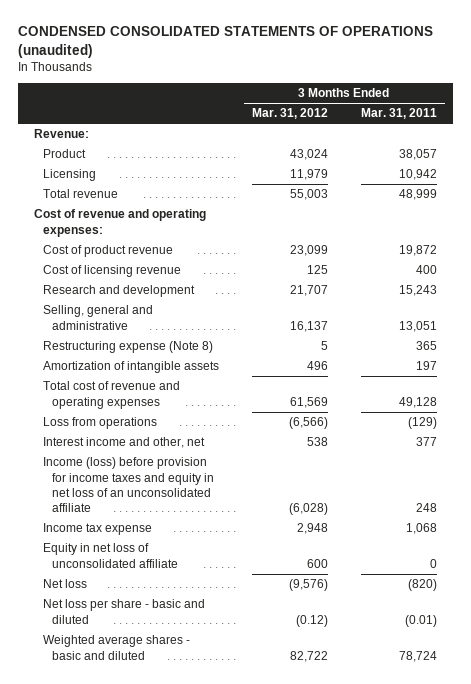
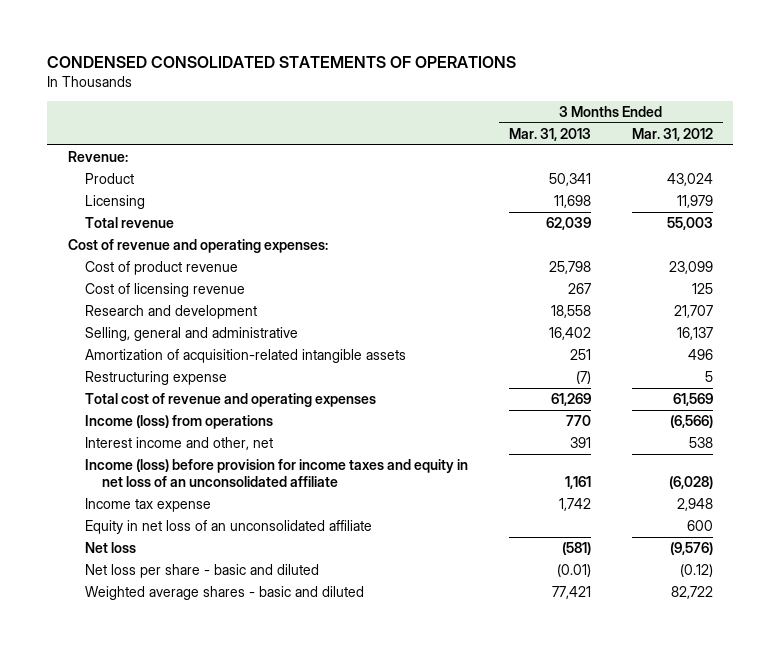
- CONDENSED CONSOLIDATED STATEMENTS OF OPERATIONS (unaudited)
+ CONDENSED CONSOLIDATED STATEMENTS OF OPERATIONS
- | 3 Months Ended Mar. 31, 2012 | 3 Months Ended Mar. 31, 2011
+ | 3 Months Ended Mar. 31, 2013 | 3 Months Ended Mar. 31, 2012
- Restructuring expense (Note 8) | 5 | 365
- Amortization of intangible assets | 496 | 197
+ Amortization of acquisition-related intangible assets | 251 | 496
+ Restructuring expense | (7) | 5
- Loss from operations | (6,566) | (129)
+ Income (loss) from operations | 770 | (6,566)
- Equity in net loss of unconsolidated affiliate | 600 | 0
+ Equity in net loss of an unconsolidated affiliate | | 600

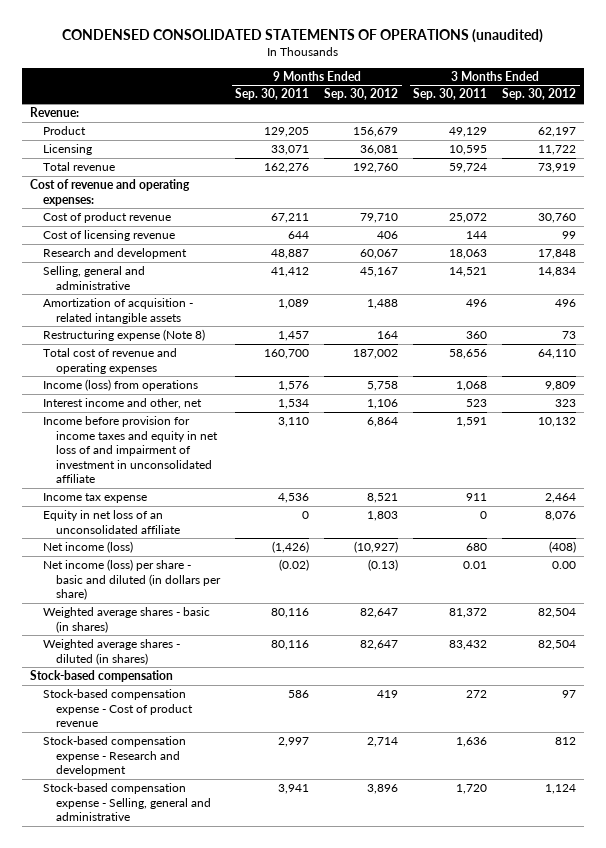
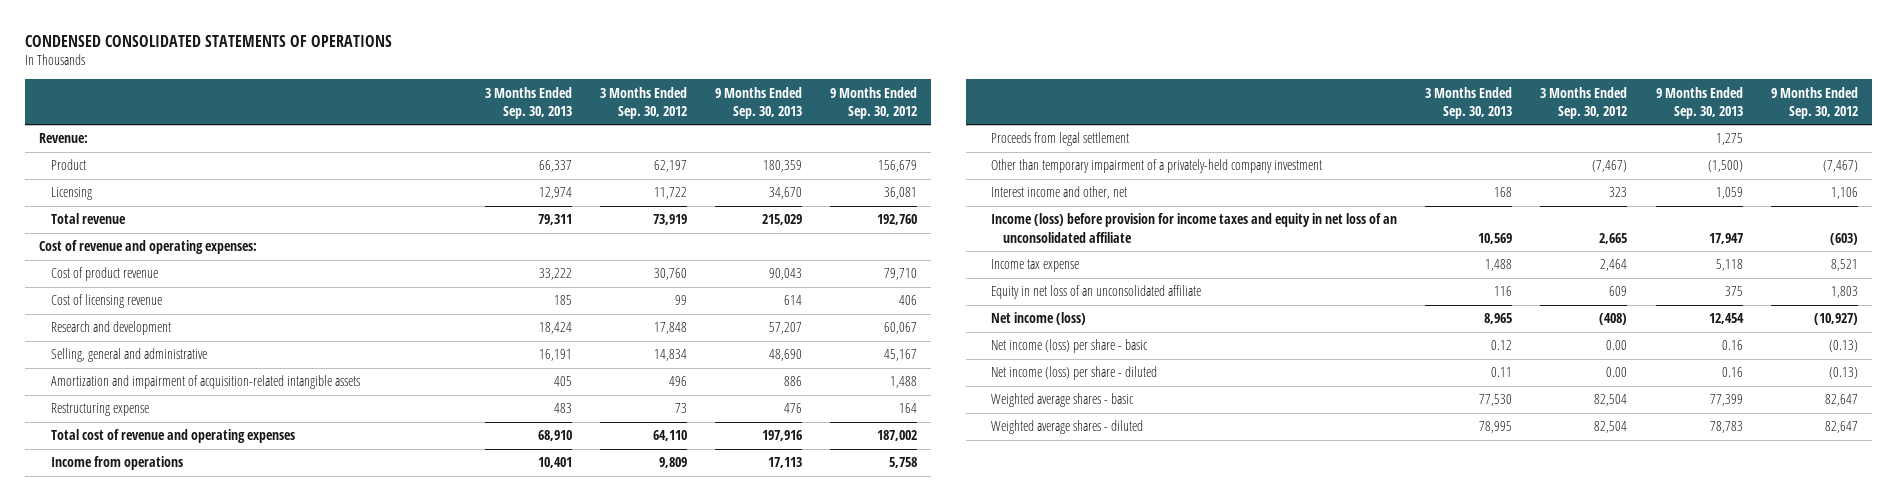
- CONDENSED CONSOLIDATED STATEMENTS OF OPERATIONS (unaudited)
+ CONDENSED CONSOLIDATED STATEMENTS OF OPERATIONS
- | 9 Months Ended Sep. 30, 2011 | 9 Months Ended Sep. 30, 2012 | 3 Months Ended Sep. 30, 2011 | 3 Months Ended Sep. 30, 2012
+ | 3 Months Ended Sep. 30, 2013 | 3 Months Ended Sep. 30, 2012 | 9 Months Ended Sep. 30, 2013 | 9 Months Ended Sep. 30, 2012
- Amortization of acquisition - related intangible assets | 1,089 | 1,488 | 496 | 496
- Restructuring expense (Note 8) | 1,457 | 164 | 360 | 73
+ Amortization and impairment of acquisition-related intangible assets | 405 | 496 | 886 | 1,488
+ Restructuring expense | 483 | 73 | 476 | 164
- Income (loss) from operations | 1,576 | 5,758 | 1,068 | 9,809
+ Income from operations | 10,401 | 9,809 | 17,113 | 5,758
+ Proceeds from legal settlement | | | 1,275 |
+ Other than temporary impairment of a privately-held company investment | | (7,467) | (1,500) | (7,467)
- Income before provision for income taxes and equity in net loss of and impairment of investment in unconsolidated affiliate | 3,110 | 6,864 | 1,591 | 10,132
+ Income (loss) before provision for income taxes and equity in net loss of an unconsolidated affiliate | 10,569 | 2,665 | 17,947 | (603)
- Equity in net loss of an unconsolidated affiliate | 0 | 1,803 | 0 | 8,076
+ Equity in net loss of an unconsolidated affiliate | 116 | 609 | 375 | 1,803
- Net income (loss) per share - basic and diluted (in dollars per share) | (0.02) | (0.13) | 0.01 | 0.00
- Weighted average shares - basic (in shares) | 80,116 | 82,647 | 81,372 | 82,504
- Weighted average shares - diluted (in shares) | 80,116 | 82,647 | 83,432 | 82,504
- Stock-based compensation
- Stock-based compensation expense - Cost of product revenue | 586 | 419 | 272 | 97
- Stock-based compensation expense - Research and development | 2,997 | 2,714 | 1,636 | 812
- Stock-based compensation expense - Selling, general and administrative | 3,941 | 3,896 | 1,720 | 1,124
+ Net income (loss) per share - basic | 0.12 | 0.00 | 0.16 | (0.13)
+ Net income (loss) per share - diluted | 0.11 | 0.00 | 0.16 | (0.13)
+ Weighted average shares - basic | 77,530 | 82,504 | 77,399 | 82,647
+ Weighted average shares - diluted | 78,995 | 82,504 | 78,783 | 82,647

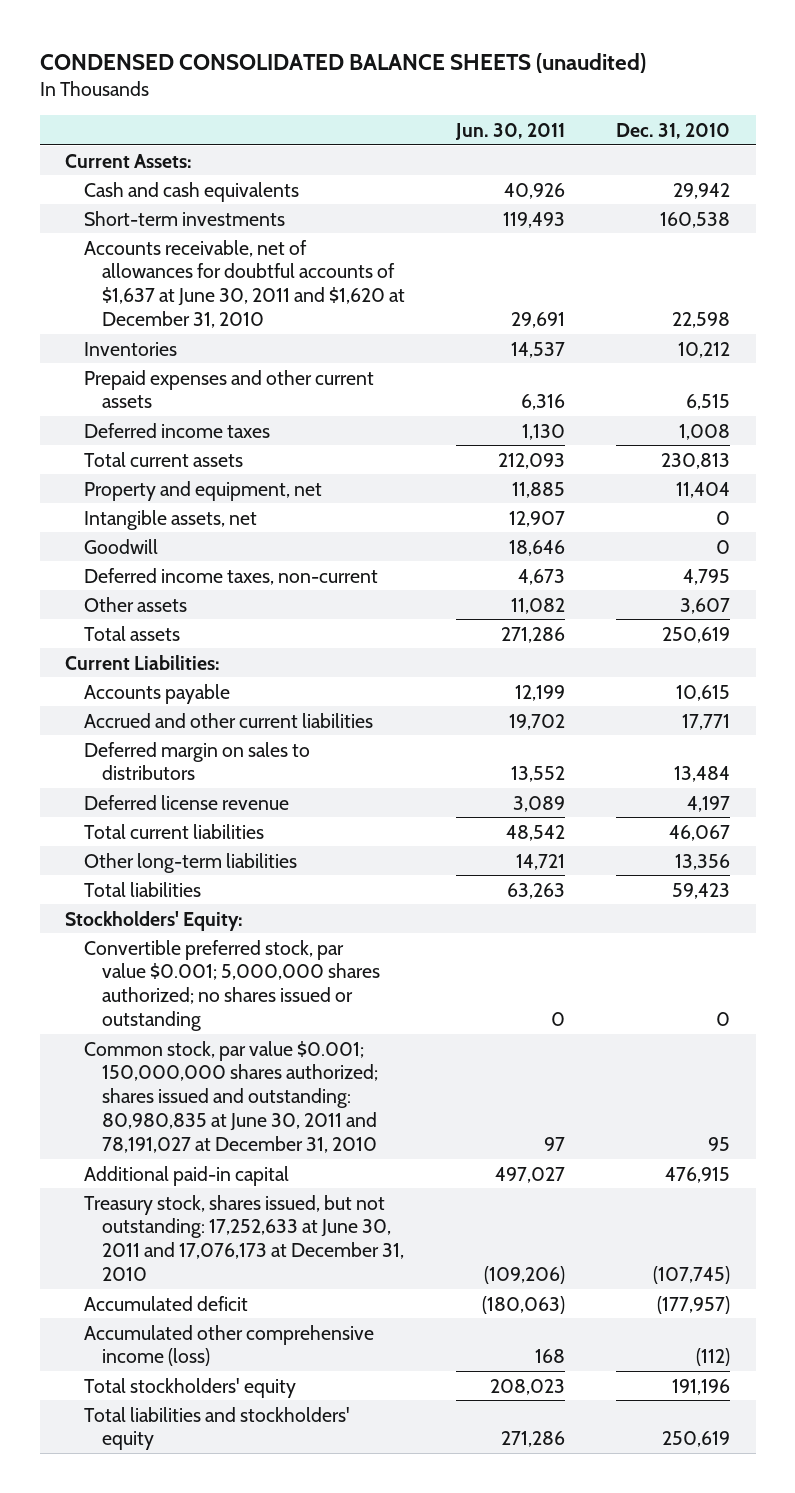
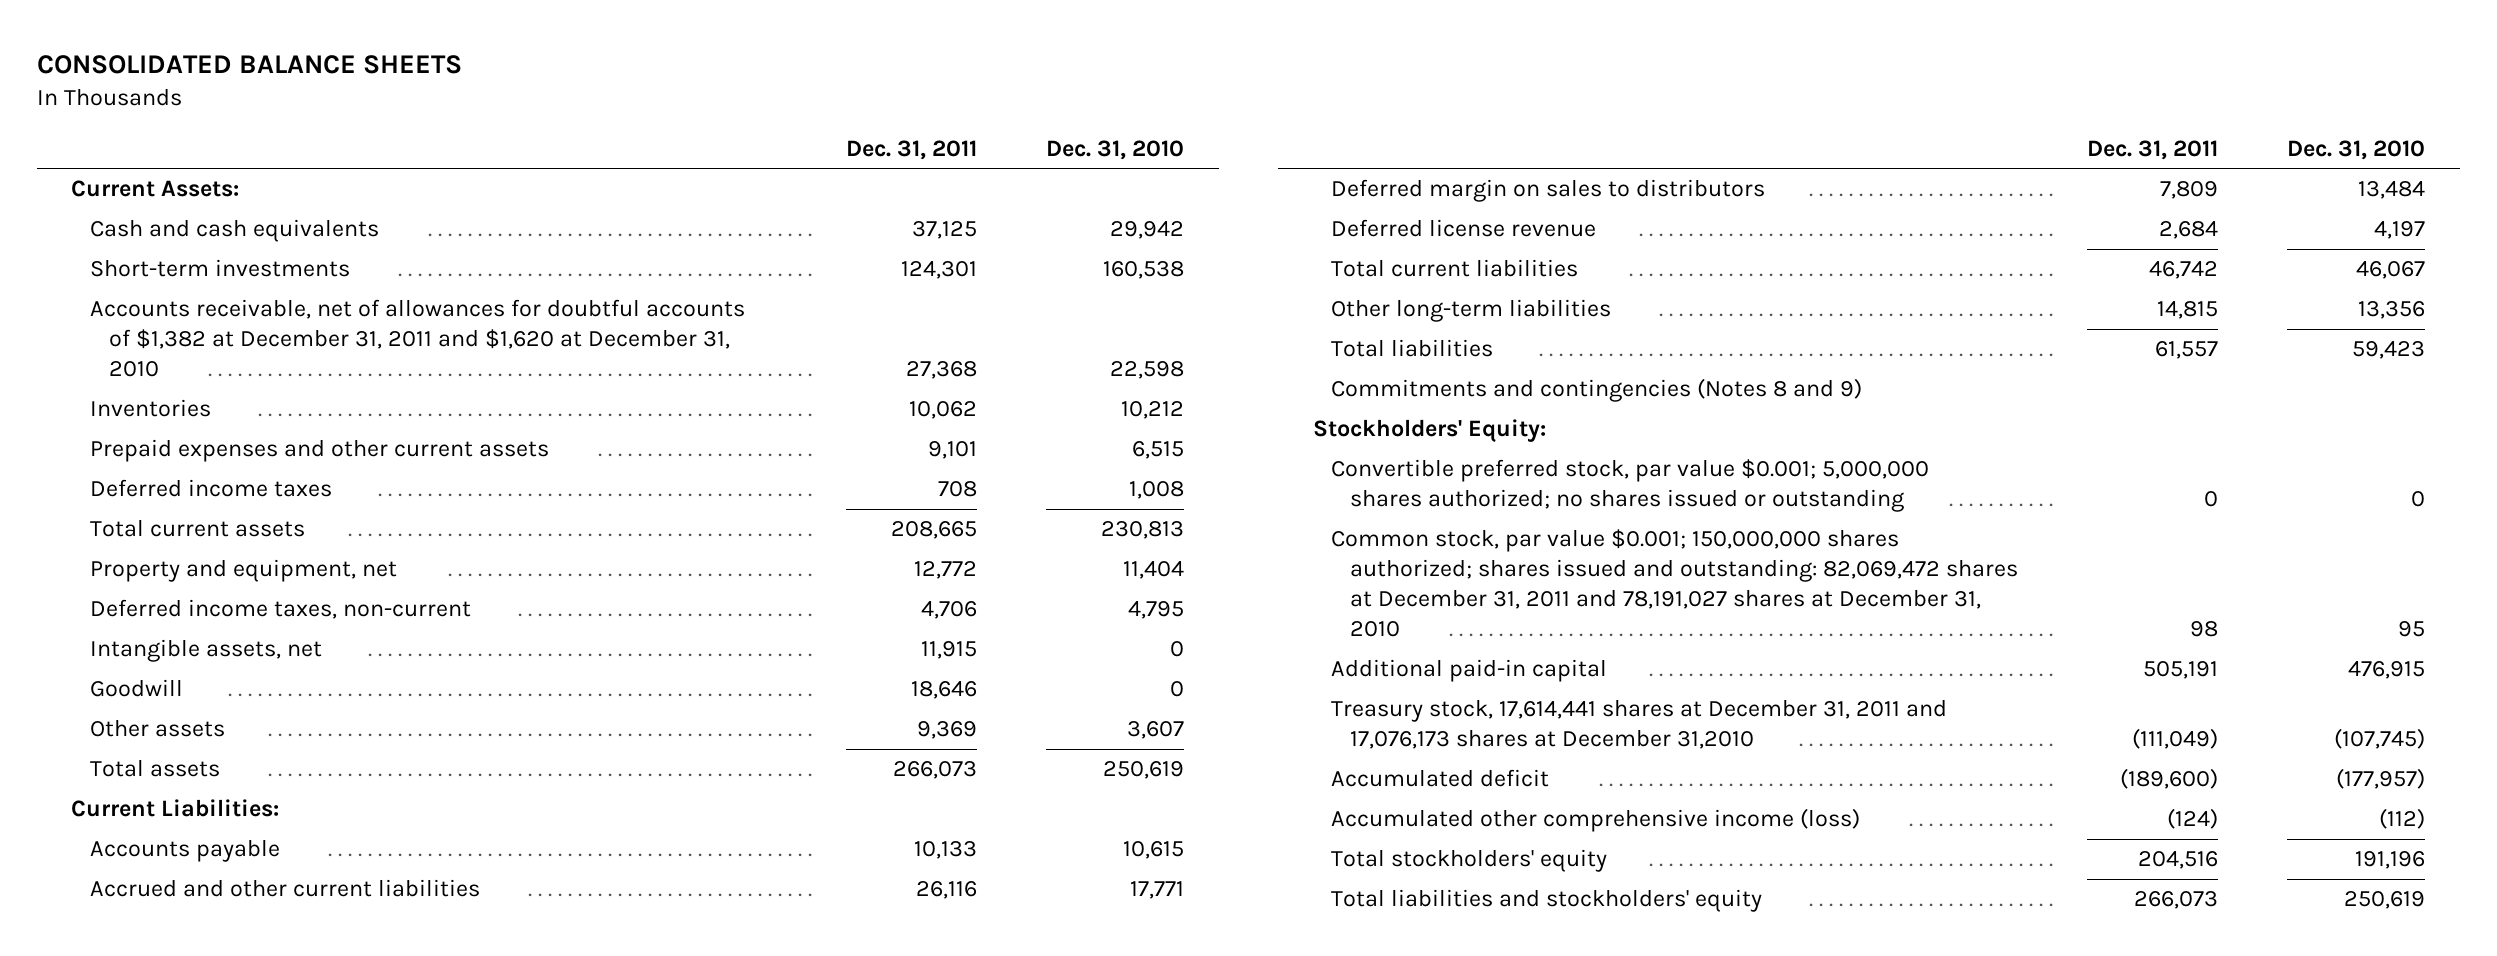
- CONDENSED CONSOLIDATED BALANCE SHEETS (unaudited)
+ CONSOLIDATED BALANCE SHEETS
- | Jun. 30, 2011 | Dec. 31, 2010
+ | Dec. 31, 2011 | Dec. 31, 2010
- Accounts receivable, net of allowances for doubtful accounts of $1,637 at June 30, 2011 and $1,620 at December 31, 2010 | 29,691 | 22,598
+ Accounts receivable, net of allowances for doubtful accounts of $1,382 at December 31, 2011 and $1,620 at December 31, 2010 | 27,368 | 22,598
moved up: Deferred income taxes, non-current | 4,706 | 4,795
+ Commitments and contingencies (Notes 8 and 9)
- Common stock, par value $0.001; 150,000,000 shares authorized; shares issued and outstanding: 80,980,835 at June 30, 2011 and 78,191,027 at December 31, 2010 | 97 | 95
+ Common stock, par value $0.001; 150,000,000 shares authorized; shares issued and outstanding: 82,069,472 shares at December 31, 2011 and 78,191,027 shares at December 31, 2010 | 98 | 95
- Treasury stock, shares issued, but not outstanding: 17,252,633 at June 30, 2011 and 17,076,173 at December 31, 2010 | (109,206) | (107,745)
+ Treasury stock, 17,614,441 shares at December 31, 2011 and 17,076,173 shares at December 31,2010 | (111,049) | (107,745)

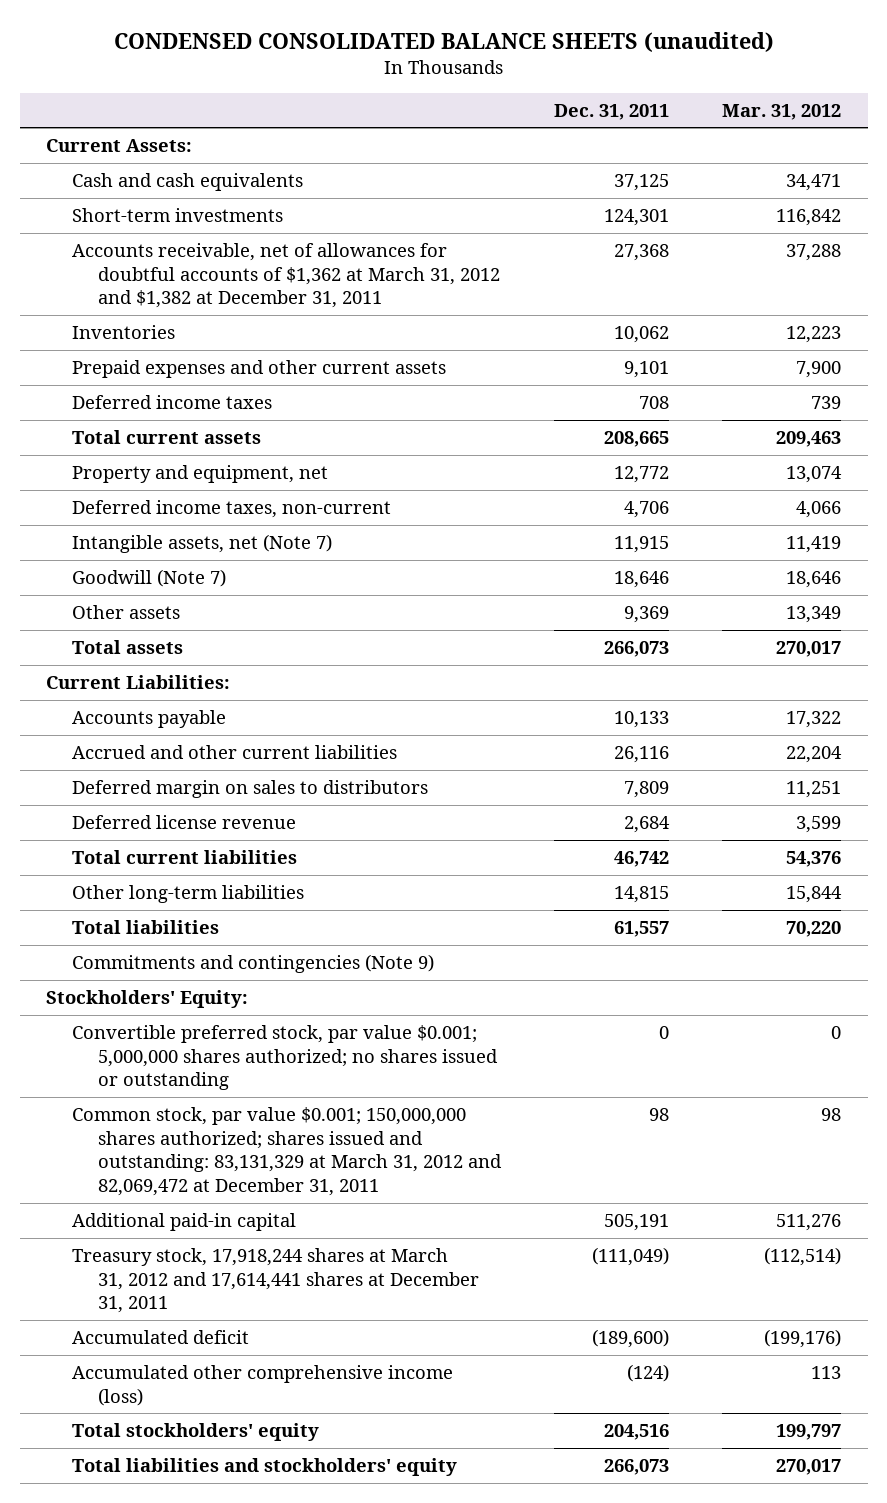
- CONSOLIDATED BALANCE SHEETS
+ CONDENSED CONSOLIDATED BALANCE SHEETS (unaudited)
- | Dec. 31, 2011 | Dec. 31, 2010
+ | Dec. 31, 2011 | Mar. 31, 2012
- Accounts receivable, net of allowances for doubtful accounts of $1,382 at December 31, 2011 and $1,620 at December 31, 2010 | 27,368 | 22,598
+ Accounts receivable, net of allowances for doubtful accounts of $1,362 at March 31, 2012 and $1,382 at December 31, 2011 | 27,368 | 37,288
- Intangible assets, net | 11,915 | 0
- Goodwill | 18,646 | 0
+ Intangible assets, net (Note 7) | 11,915 | 11,419
+ Goodwill (Note 7) | 18,646 | 18,646
- Commitments and contingencies (Notes 8 and 9)
+ Commitments and contingencies (Note 9)
- Common stock, par value $0.001; 150,000,000 shares authorized; shares issued and outstanding: 82,069,472 shares at December 31, 2011 and 78,191,027 shares at December 31, 2010 | 98 | 95
+ Common stock, par value $0.001; 150,000,000 shares authorized; shares issued and outstanding: 83,131,329 at March 31, 2012 and 82,069,472 at December 31, 2011 | 98 | 98
- Treasury stock, 17,614,441 shares at December 31, 2011 and 17,076,173 shares at December 31,2010 | (111,049) | (107,745)
+ Treasury stock, 17,918,244 shares at March 31, 2012 and 17,614,441 shares at December 31, 2011 | (111,049) | (112,514)

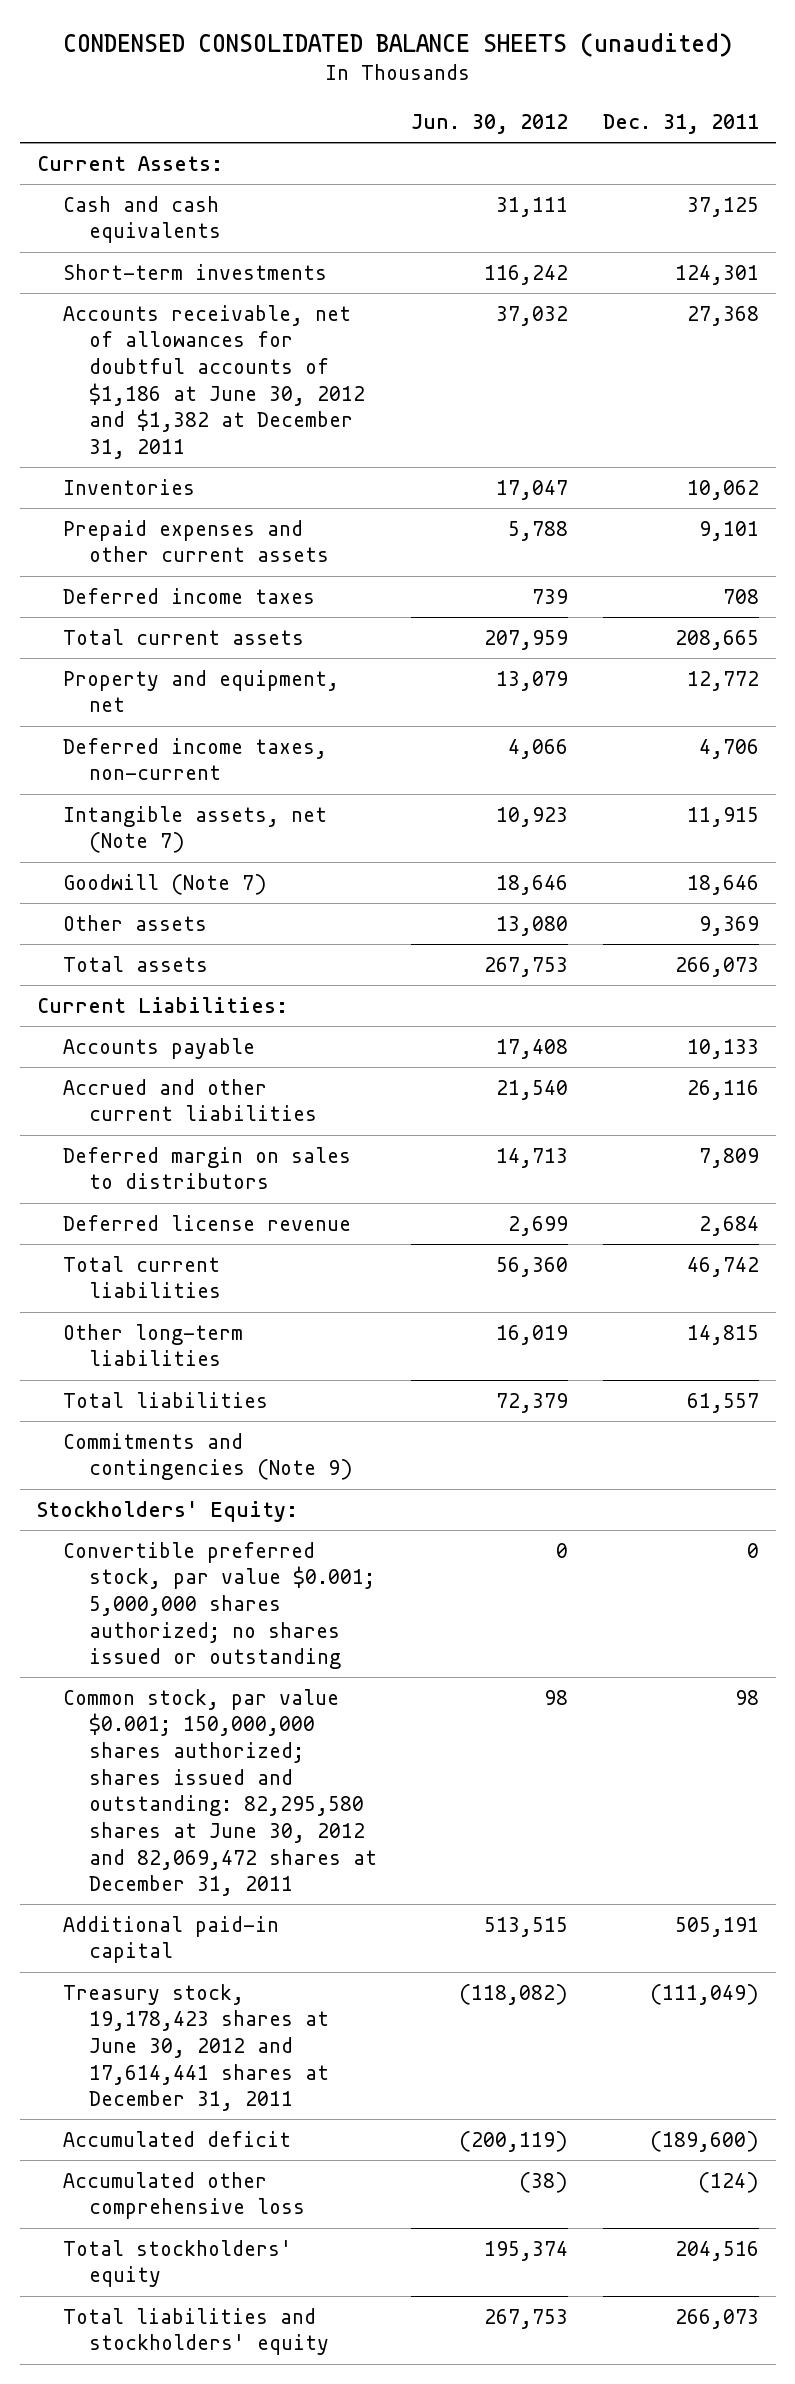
- | Dec. 31, 2011 | Mar. 31, 2012
+ | Jun. 30, 2012 | Dec. 31, 2011
- Accounts receivable, net of allowances for doubtful accounts of $1,362 at March 31, 2012 and $1,382 at December 31, 2011 | 27,368 | 37,288
+ Accounts receivable, net of allowances for doubtful accounts of $1,186 at June 30, 2012 and $1,382 at December 31, 2011 | 37,032 | 27,368
- Common stock, par value $0.001; 150,000,000 shares authorized; shares issued and outstanding: 83,131,329 at March 31, 2012 and 82,069,472 at December 31, 2011 | 98 | 98
+ Common stock, par value $0.001; 150,000,000 shares authorized; shares issued and outstanding: 82,295,580 shares at June 30, 2012 and 82,069,472 shares at December 31, 2011 | 98 | 98
- Treasury stock, 17,918,244 shares at March 31, 2012 and 17,614,441 shares at December 31, 2011 | (111,049) | (112,514)
+ Treasury stock, 19,178,423 shares at June 30, 2012 and 17,614,441 shares at December 31, 2011 | (118,082) | (111,049)
- Accumulated other comprehensive income (loss) | (124) | 113
+ Accumulated other comprehensive loss | (38) | (124)

